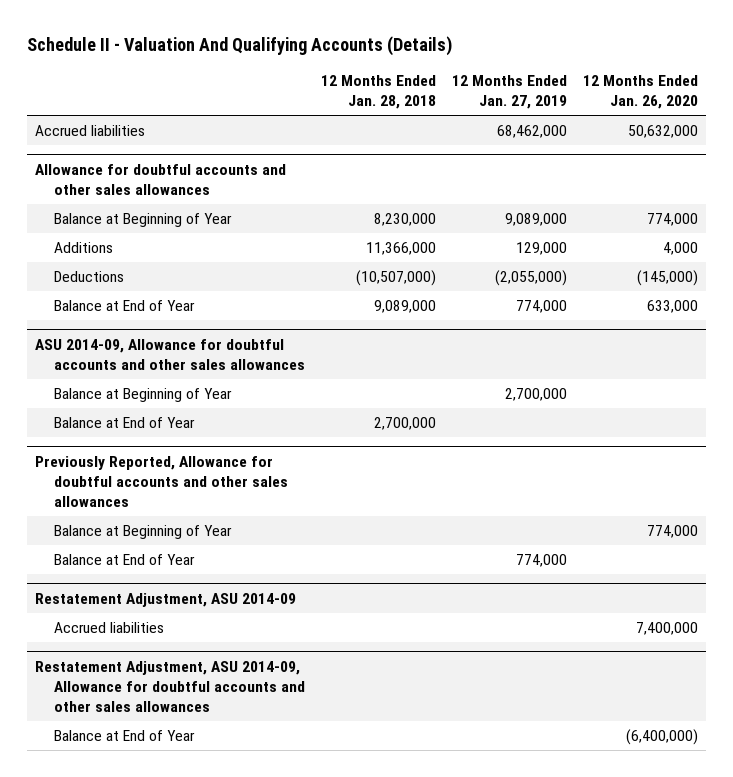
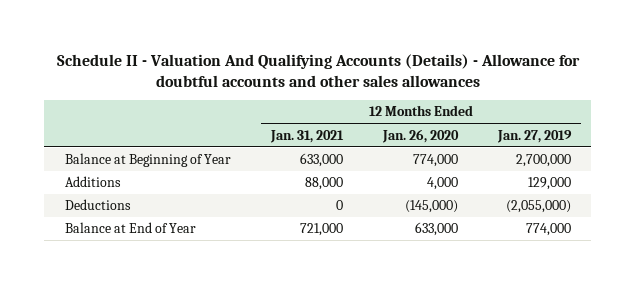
- Schedule II - Valuation And Qualifying Accounts (Details)
+ Schedule II - Valuation And Qualifying Accounts (Details) - Allowance for doubtful accounts and other sales allowances
- | 12 Months Ended Jan. 28, 2018 | 12 Months Ended Jan. 27, 2019 | 12 Months Ended Jan. 26, 2020
+ | 12 Months Ended Jan. 31, 2021 | 12 Months Ended Jan. 26, 2020 | 12 Months Ended Jan. 27, 2019
- Accrued liabilities | | 68,462,000 | 50,632,000
- Allowance for doubtful accounts and other sales allowances
- Balance at Beginning of Year | 8,230,000 | 9,089,000 | 774,000
+ Balance at Beginning of Year | 633,000 | 774,000 | 2,700,000
- ASU 2014-09, Allowance for doubtful accounts and other sales allowances
- Balance at Beginning of Year | | 2,700,000 |
- Balance at End of Year | 2,700,000 | |
- Previously Reported, Allowance for doubtful accounts and other sales allowances
- Balance at Beginning of Year | | | 774,000
- Balance at End of Year | | 774,000 |
- Restatement Adjustment, ASU 2014-09
- Accrued liabilities | | | 7,400,000
- Restatement Adjustment, ASU 2014-09, Allowance for doubtful accounts and other sales allowances
- Balance at End of Year | | | (6,400,000)

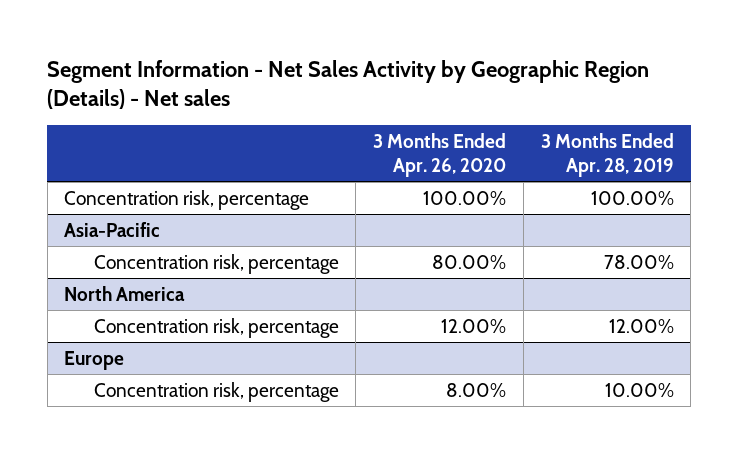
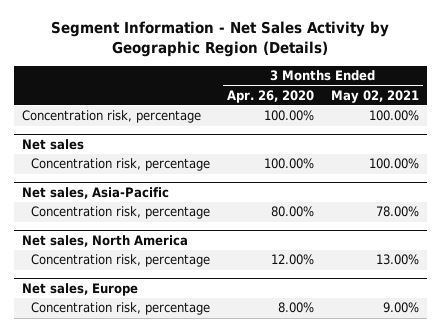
- Segment Information - Net Sales Activity by Geographic Region (Details) - Net sales
+ Segment Information - Net Sales Activity by Geographic Region (Details)
- | 3 Months Ended Apr. 26, 2020 | 3 Months Ended Apr. 28, 2019
+ | 3 Months Ended Apr. 26, 2020 | 3 Months Ended May 02, 2021
- Asia-Pacific
+ Net sales
+ Concentration risk, percentage | 100.00% | 100.00%
+ Net sales, Asia-Pacific
- North America
+ Net sales, North America
- Europe
+ Net sales, Europe

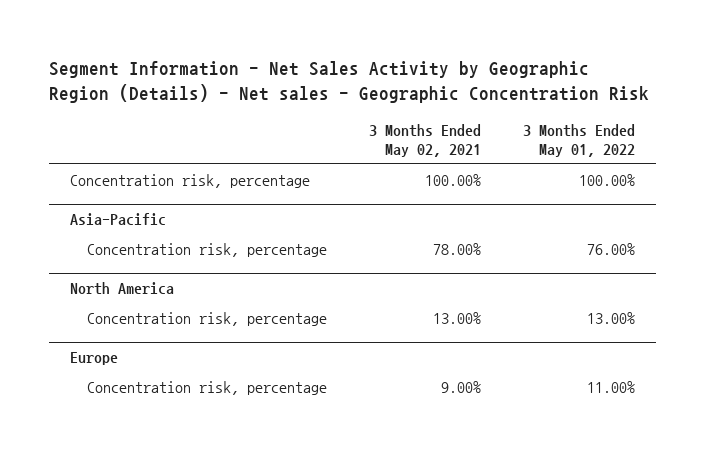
- Segment Information - Net Sales Activity by Geographic Region (Details)
+ Segment Information - Net Sales Activity by Geographic Region (Details) - Net sales - Geographic Concentration Risk
- | 3 Months Ended Apr. 26, 2020 | 3 Months Ended May 02, 2021
+ | 3 Months Ended May 02, 2021 | 3 Months Ended May 01, 2022
- Net sales
- Concentration risk, percentage | 100.00% | 100.00%
- Net sales, Asia-Pacific
+ Asia-Pacific
- Net sales, North America
+ North America
- Net sales, Europe
+ Europe

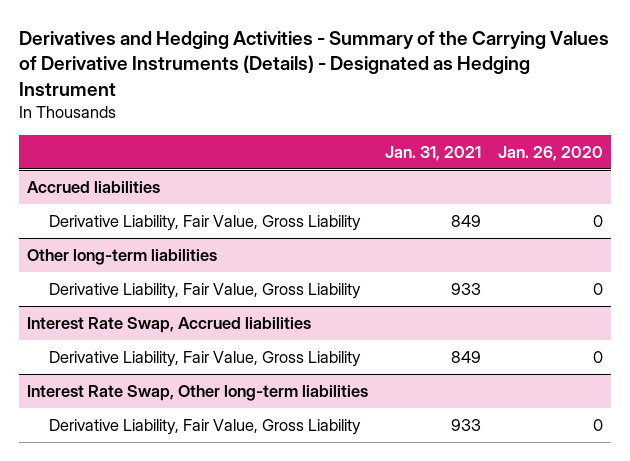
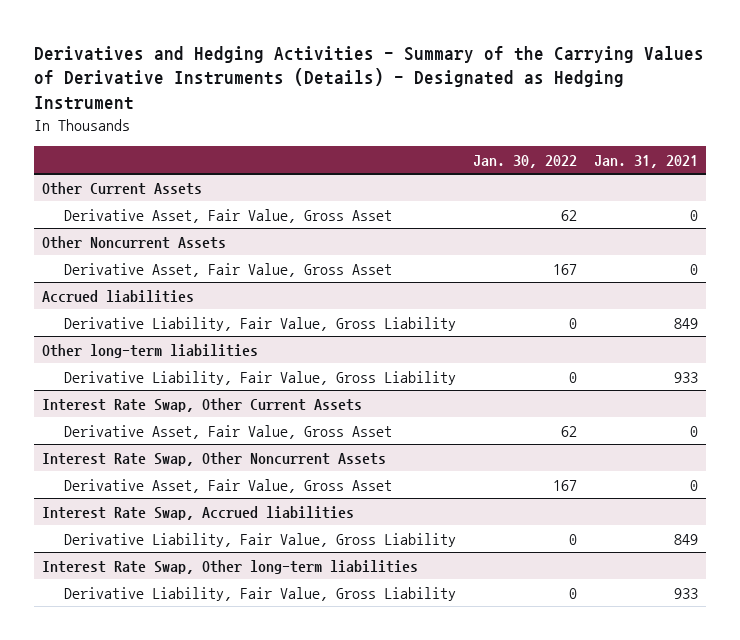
- | Jan. 31, 2021 | Jan. 26, 2020
+ | Jan. 30, 2022 | Jan. 31, 2021
+ Other Current Assets
+ Derivative Asset, Fair Value, Gross Asset | 62 | 0
+ Other Noncurrent Assets
+ Derivative Asset, Fair Value, Gross Asset | 167 | 0
+ Interest Rate Swap, Other Current Assets
+ Derivative Asset, Fair Value, Gross Asset | 62 | 0
+ Interest Rate Swap, Other Noncurrent Assets
+ Derivative Asset, Fair Value, Gross Asset | 167 | 0

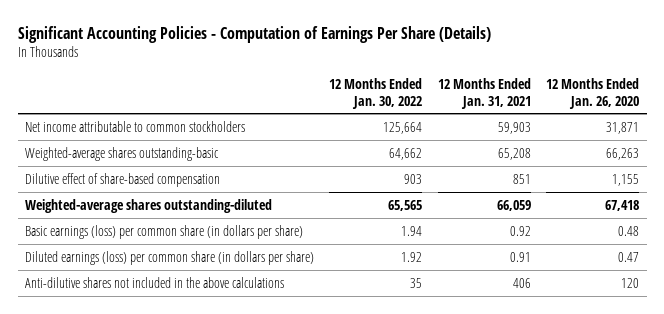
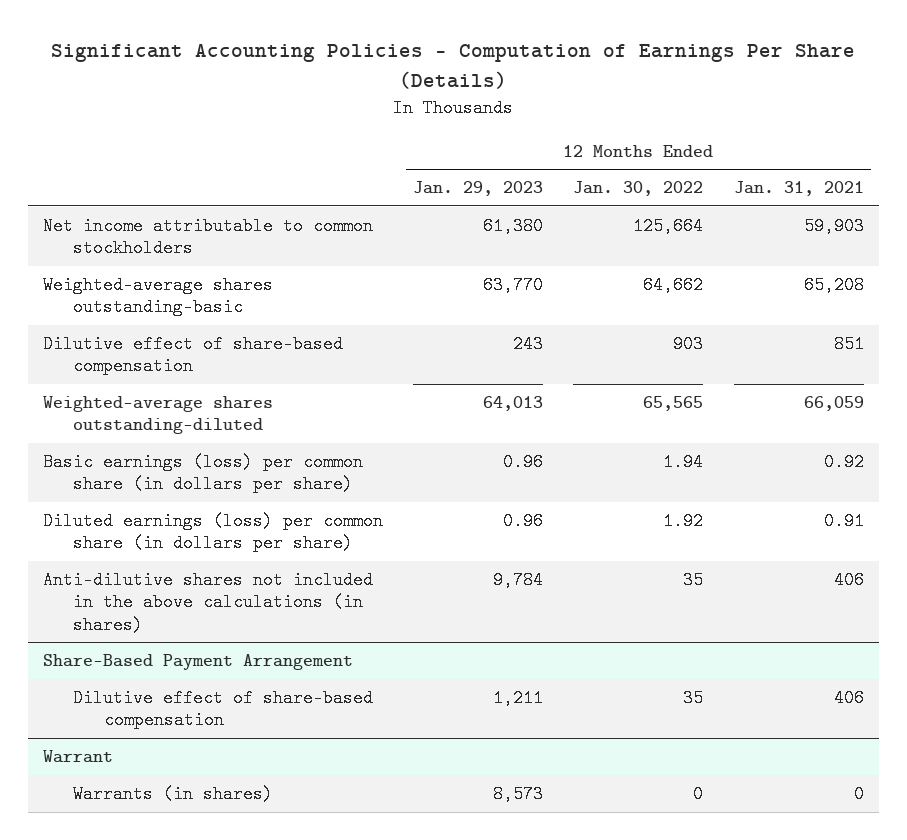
- | 12 Months Ended Jan. 30, 2022 | 12 Months Ended Jan. 31, 2021 | 12 Months Ended Jan. 26, 2020
+ | 12 Months Ended Jan. 29, 2023 | 12 Months Ended Jan. 30, 2022 | 12 Months Ended Jan. 31, 2021
- Anti-dilutive shares not included in the above calculations | 35 | 406 | 120
+ Anti-dilutive shares not included in the above calculations (in shares) | 9,784 | 35 | 406
+ Share-Based Payment Arrangement
+ Dilutive effect of share-based compensation | 1,211 | 35 | 406
+ Warrant
+ Warrants (in shares) | 8,573 | 0 | 0

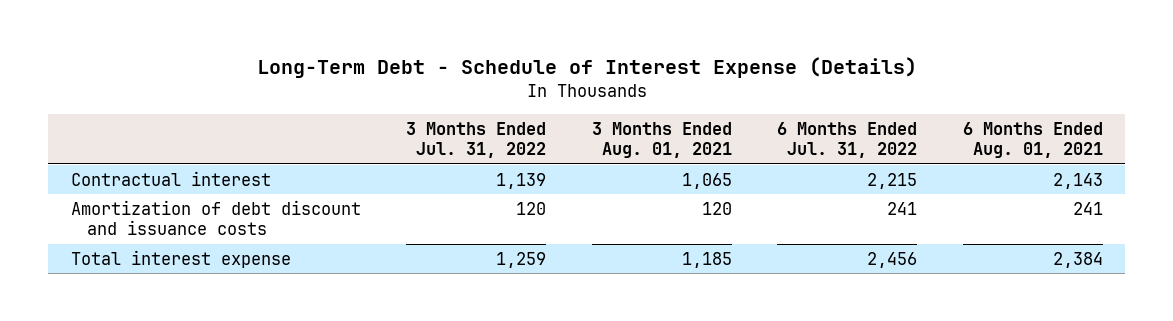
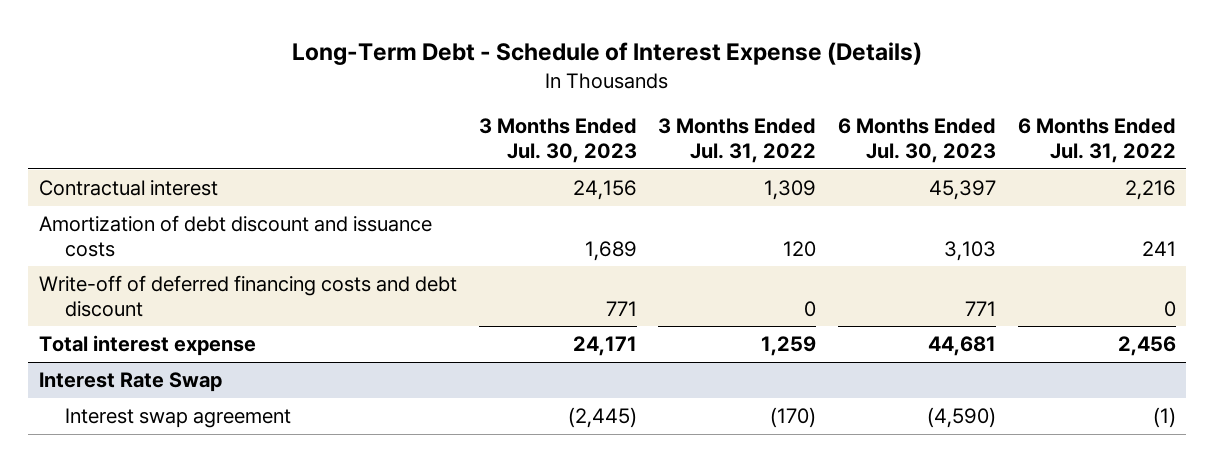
- | 3 Months Ended Jul. 31, 2022 | 3 Months Ended Aug. 01, 2021 | 6 Months Ended Jul. 31, 2022 | 6 Months Ended Aug. 01, 2021
+ | 3 Months Ended Jul. 30, 2023 | 3 Months Ended Jul. 31, 2022 | 6 Months Ended Jul. 30, 2023 | 6 Months Ended Jul. 31, 2022
- Contractual interest | 1,139 | 1,065 | 2,215 | 2,143
+ Contractual interest | 24,156 | 1,309 | 45,397 | 2,216
+ Write-off of deferred financing costs and debt discount | 771 | 0 | 771 | 0
+ Interest Rate Swap
+ Interest swap agreement | (2,445) | (170) | (4,590) | (1)

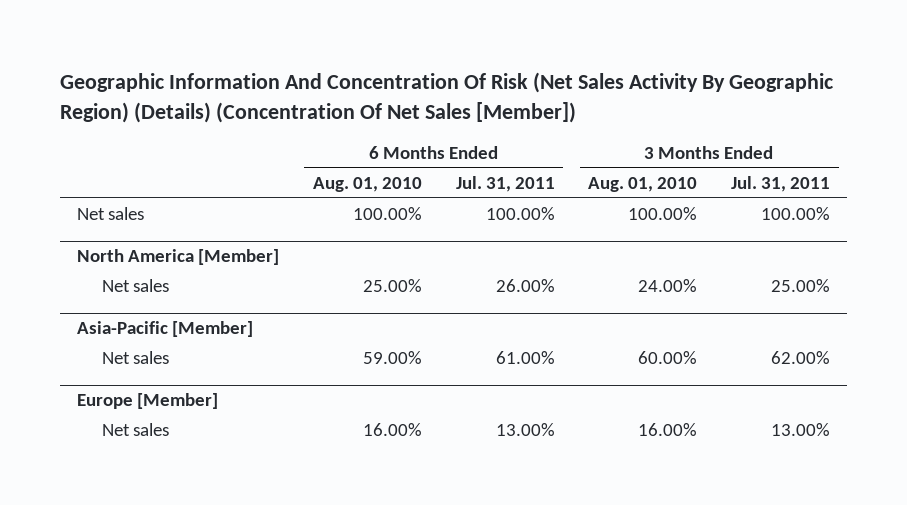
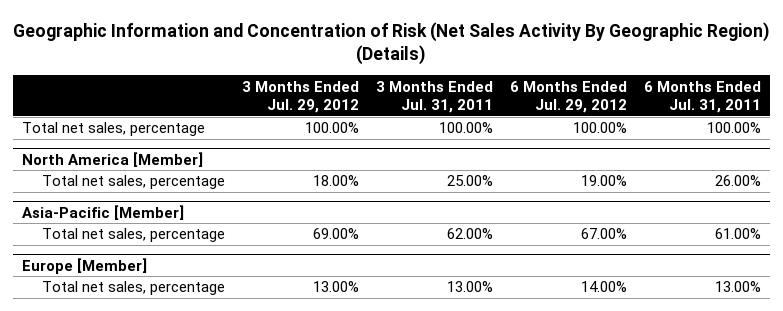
- Geographic Information And Concentration Of Risk (Net Sales Activity By Geographic Region) (Details) (Concentration Of Net Sales [Member])
+ Geographic Information and Concentration of Risk (Net Sales Activity By Geographic Region) (Details)
- | 6 Months Ended Aug. 01, 2010 | 6 Months Ended Jul. 31, 2011 | 3 Months Ended Aug. 01, 2010 | 3 Months Ended Jul. 31, 2011
+ | 3 Months Ended Jul. 29, 2012 | 3 Months Ended Jul. 31, 2011 | 6 Months Ended Jul. 29, 2012 | 6 Months Ended Jul. 31, 2011
- Net sales | 100.00% | 100.00% | 100.00% | 100.00%
+ Total net sales, percentage | 100.00% | 100.00% | 100.00% | 100.00%
@ North America [Member]
- Net sales | 25.00% | 26.00% | 24.00% | 25.00%
+ Total net sales, percentage | 18.00% | 25.00% | 19.00% | 26.00%
@ Asia-Pacific [Member]
- Net sales | 59.00% | 61.00% | 60.00% | 62.00%
+ Total net sales, percentage | 69.00% | 62.00% | 67.00% | 61.00%
@ Europe [Member]
- Net sales | 16.00% | 13.00% | 16.00% | 13.00%
+ Total net sales, percentage | 13.00% | 13.00% | 14.00% | 13.00%

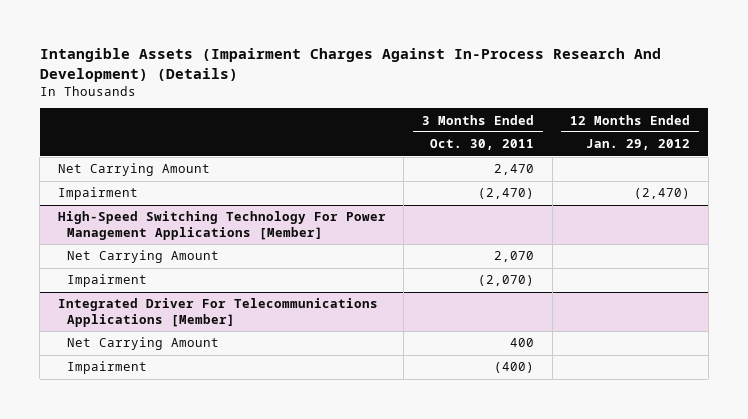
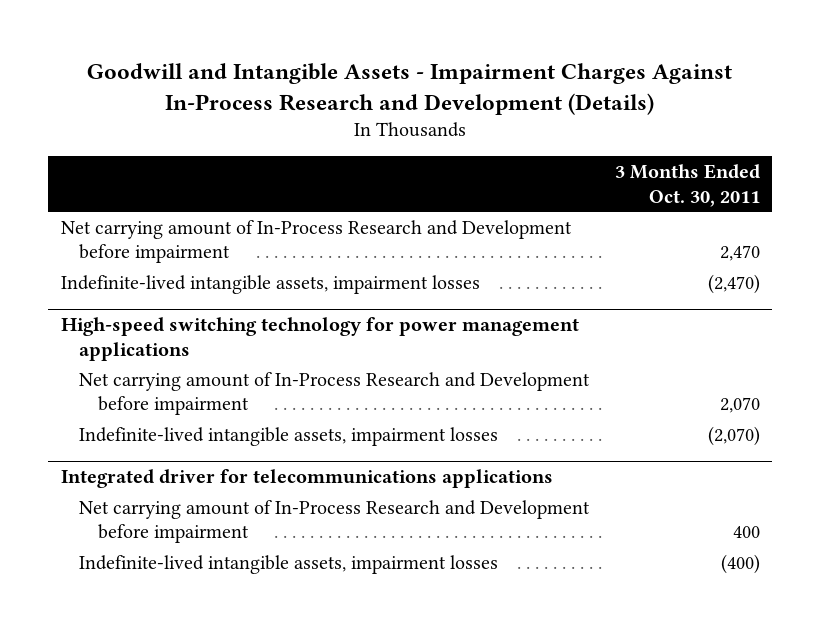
- Intangible Assets (Impairment Charges Against In-Process Research And Development) (Details)
+ Goodwill and Intangible Assets - Impairment Charges Against In-Process Research and Development (Details)
- | 3 Months Ended Oct. 30, 2011 | 12 Months Ended Jan. 29, 2012
+ | 3 Months Ended Oct. 30, 2011
- Net Carrying Amount | 2,470 |
- Impairment | (2,470) | (2,470)
- High-Speed Switching Technology For Power Management Applications [Member]
- Net Carrying Amount | 2,070 |
- Impairment | (2,070) |
- Integrated Driver For Telecommunications Applications [Member]
- Net Carrying Amount | 400 |
- Impairment | (400) |
+ Net carrying amount of In-Process Research and Development before impairment | 2,470
+ Indefinite-lived intangible assets, impairment losses | (2,470)
+ High-speed switching technology for power management applications
+ Net carrying amount of In-Process Research and Development before impairment | 2,070
+ Indefinite-lived intangible assets, impairment losses | (2,070)
+ Integrated driver for telecommunications applications
+ Net carrying amount of In-Process Research and Development before impairment | 400
+ Indefinite-lived intangible assets, impairment losses | (400)

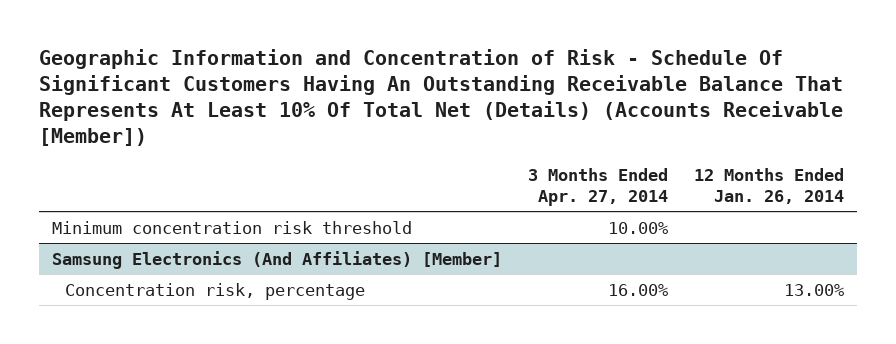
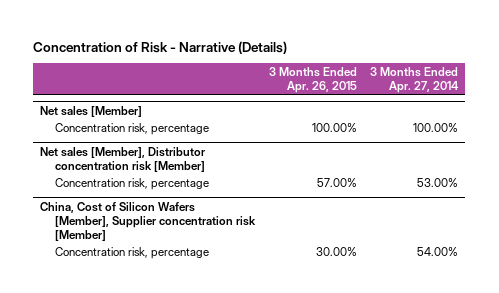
- Geographic Information and Concentration of Risk - Schedule Of Significant Customers Having An Outstanding Receivable Balance That Represents At Least 10% Of Total Net (Details) (Accounts Receivable [Member])
+ Concentration of Risk - Narrative (Details)
- | 3 Months Ended Apr. 27, 2014 | 12 Months Ended Jan. 26, 2014
+ | 3 Months Ended Apr. 26, 2015 | 3 Months Ended Apr. 27, 2014
- Minimum concentration risk threshold | 10.00% |
- Samsung Electronics (And Affiliates) [Member]
- Concentration risk, percentage | 16.00% | 13.00%
+ Net sales [Member]
+ Concentration risk, percentage | 100.00% | 100.00%
+ Net sales [Member], Distributor concentration risk [Member]
+ Concentration risk, percentage | 57.00% | 53.00%
+ China, Cost of Silicon Wafers [Member], Supplier concentration risk [Member]
+ Concentration risk, percentage | 30.00% | 54.00%

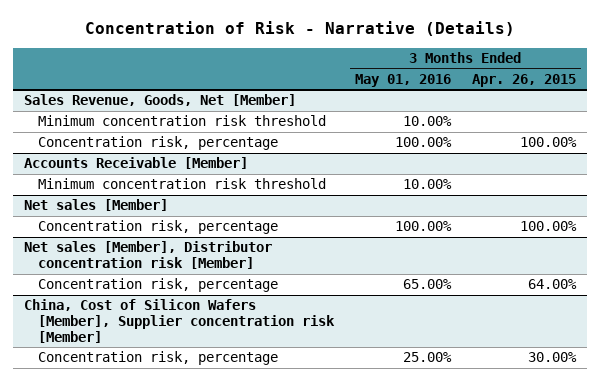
- | 3 Months Ended Apr. 26, 2015 | 3 Months Ended Apr. 27, 2014
+ | 3 Months Ended May 01, 2016 | 3 Months Ended Apr. 26, 2015
+ Sales Revenue, Goods, Net [Member]
+ Minimum concentration risk threshold | 10.00% |
+ Concentration risk, percentage | 100.00% | 100.00%
+ Accounts Receivable [Member]
+ Minimum concentration risk threshold | 10.00% |
@ Net sales [Member], Distributor concentration risk [Member]
- Concentration risk, percentage | 57.00% | 53.00%
+ Concentration risk, percentage | 65.00% | 64.00%

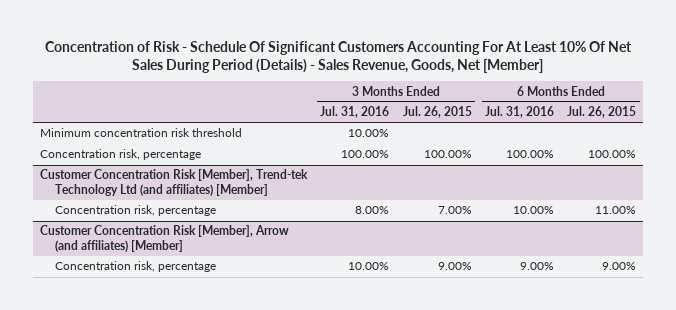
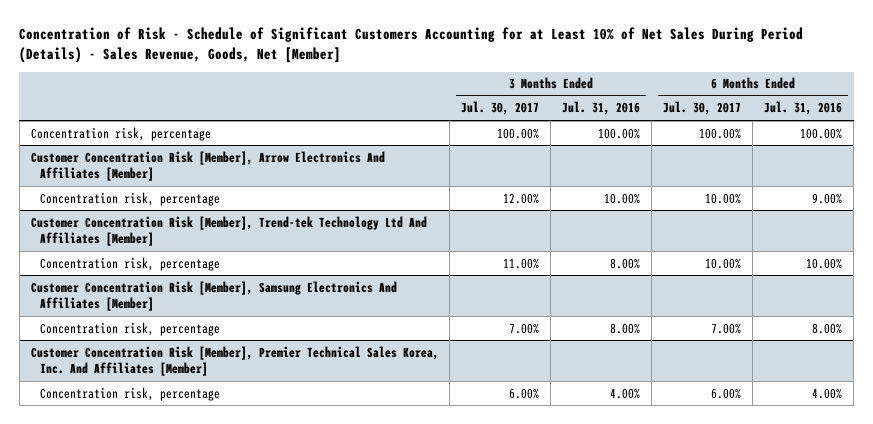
- Concentration of Risk - Schedule Of Significant Customers Accounting For At Least 10% Of Net Sales During Period (Details) - Sales Revenue, Goods, Net [Member]
+ Concentration of Risk - Schedule of Significant Customers Accounting for at Least 10% of Net Sales During Period (Details) - Sales Revenue, Goods, Net [Member]
- | 3 Months Ended Jul. 31, 2016 | 3 Months Ended Jul. 26, 2015 | 6 Months Ended Jul. 31, 2016 | 6 Months Ended Jul. 26, 2015
+ | 3 Months Ended Jul. 30, 2017 | 3 Months Ended Jul. 31, 2016 | 6 Months Ended Jul. 30, 2017 | 6 Months Ended Jul. 31, 2016
- Minimum concentration risk threshold | 10.00% | | |
- Customer Concentration Risk [Member], Trend-tek Technology Ltd (and affiliates) [Member]
- Concentration risk, percentage | 8.00% | 7.00% | 10.00% | 11.00%
- Customer Concentration Risk [Member], Arrow (and affiliates) [Member]
+ Customer Concentration Risk [Member], Arrow Electronics And Affiliates [Member]
+ Customer Concentration Risk [Member], Trend-tek Technology Ltd And Affiliates [Member]
+ Concentration risk, percentage | 11.00% | 8.00% | 10.00% | 10.00%
+ Customer Concentration Risk [Member], Samsung Electronics And Affiliates [Member]
+ Concentration risk, percentage | 7.00% | 8.00% | 7.00% | 8.00%
+ Customer Concentration Risk [Member], Premier Technical Sales Korea, Inc. And Affiliates [Member]
+ Concentration risk, percentage | 6.00% | 4.00% | 6.00% | 4.00%

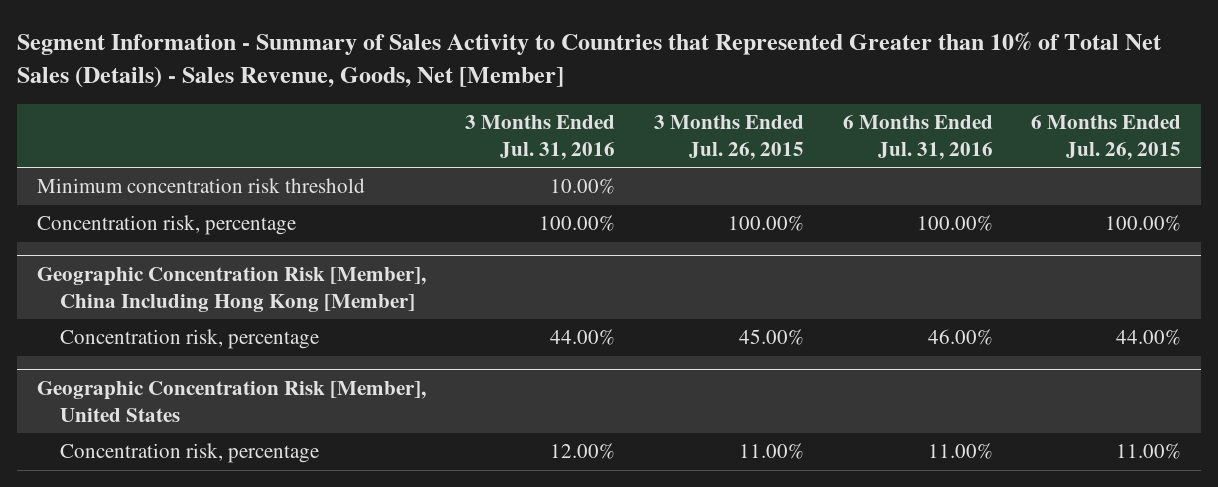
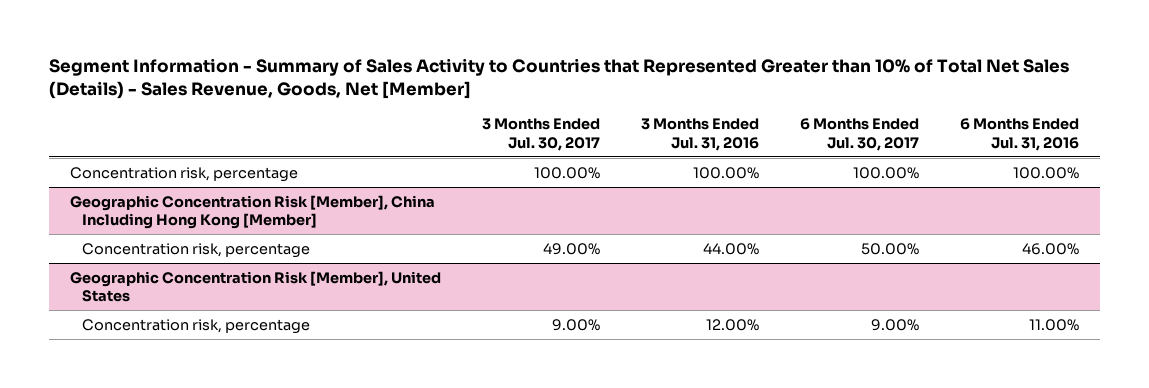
- | 3 Months Ended Jul. 31, 2016 | 3 Months Ended Jul. 26, 2015 | 6 Months Ended Jul. 31, 2016 | 6 Months Ended Jul. 26, 2015
+ | 3 Months Ended Jul. 30, 2017 | 3 Months Ended Jul. 31, 2016 | 6 Months Ended Jul. 30, 2017 | 6 Months Ended Jul. 31, 2016
- Minimum concentration risk threshold | 10.00% | | |

